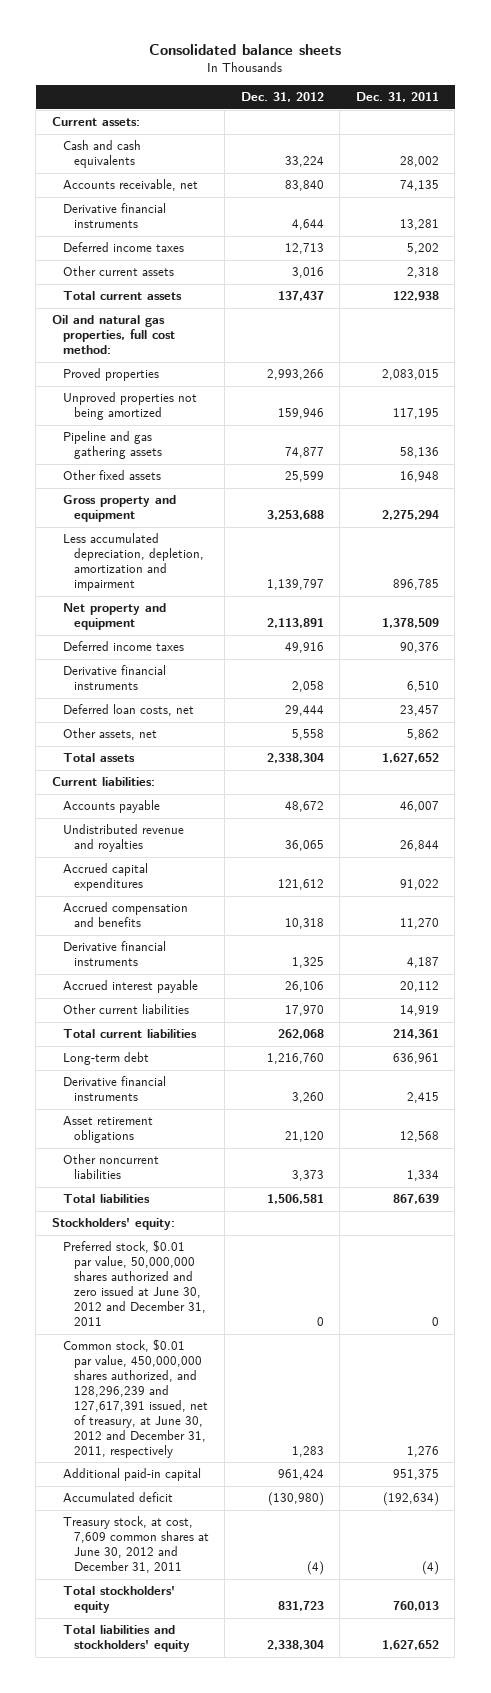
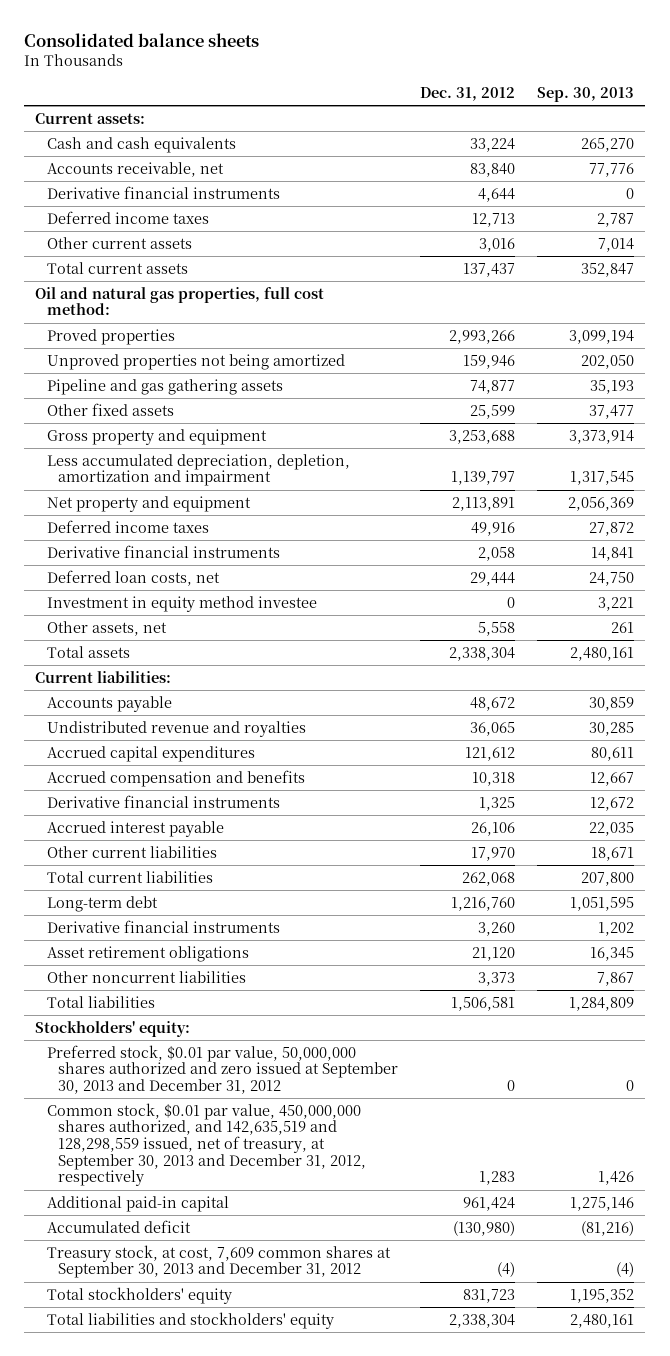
- | Dec. 31, 2012 | Dec. 31, 2011
+ | Dec. 31, 2012 | Sep. 30, 2013
+ Investment in equity method investee | 0 | 3,221
- Preferred stock, $0.01 par value, 50,000,000 shares authorized and zero issued at June 30, 2012 and December 31, 2011 | 0 | 0
- Common stock, $0.01 par value, 450,000,000 shares authorized, and 128,296,239 and 127,617,391 issued, net of treasury, at June 30, 2012 and December 31, 2011, respectively | 1,283 | 1,276
+ Preferred stock, $0.01 par value, 50,000,000 shares authorized and zero issued at September 30, 2013 and December 31, 2012 | 0 | 0
+ Common stock, $0.01 par value, 450,000,000 shares authorized, and 142,635,519 and 128,298,559 issued, net of treasury, at September 30, 2013 and December 31, 2012, respectively | 1,283 | 1,426
- Treasury stock, at cost, 7,609 common shares at June 30, 2012 and December 31, 2011 | (4) | (4)
+ Treasury stock, at cost, 7,609 common shares at September 30, 2013 and December 31, 2012 | (4) | (4)

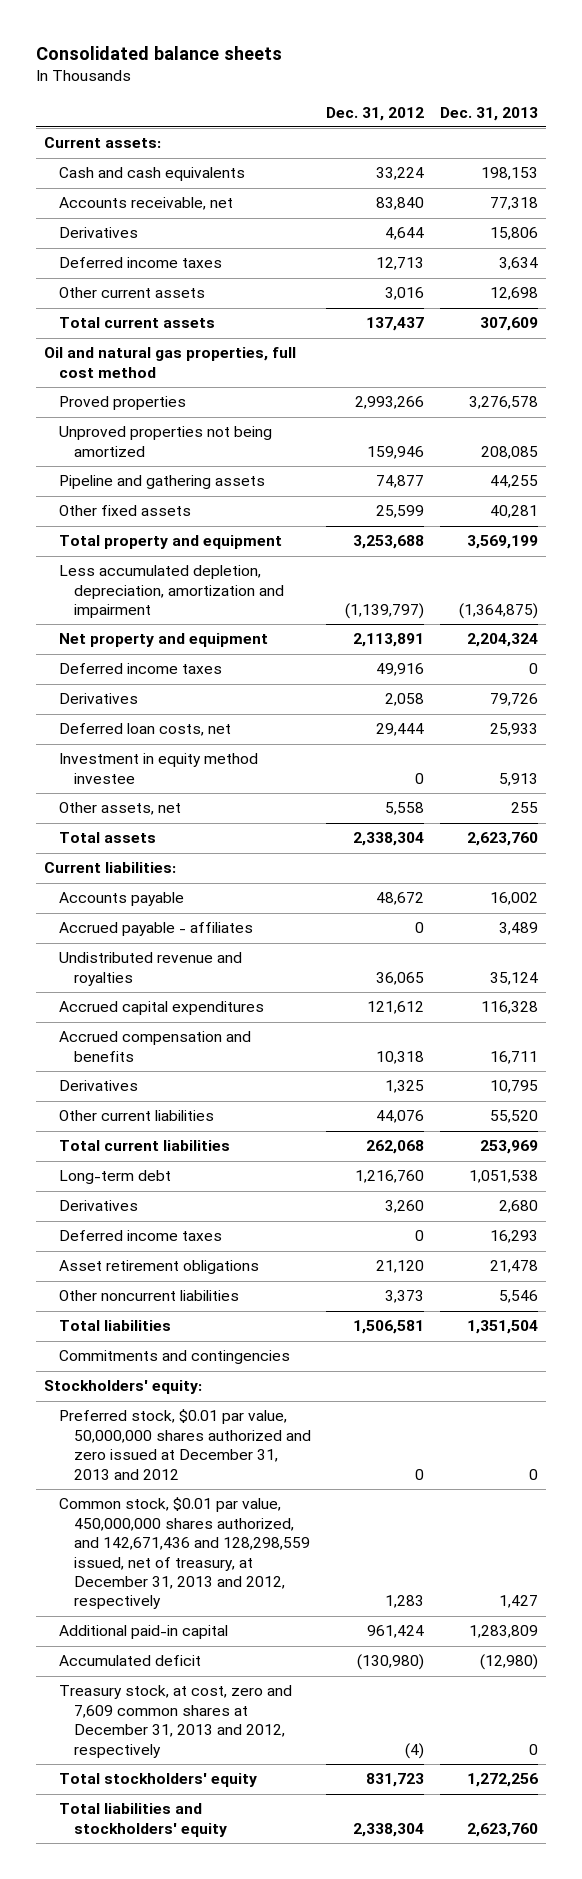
- | Dec. 31, 2012 | Sep. 30, 2013
+ | Dec. 31, 2012 | Dec. 31, 2013
- Derivative financial instruments | 4,644 | 0
+ Derivatives | 4,644 | 15,806
- Oil and natural gas properties, full cost method:
+ Oil and natural gas properties, full cost method
- Pipeline and gas gathering assets | 74,877 | 35,193
+ Pipeline and gathering assets | 74,877 | 44,255
- Gross property and equipment | 3,253,688 | 3,373,914
- Less accumulated depreciation, depletion, amortization and impairment | 1,139,797 | 1,317,545
+ Total property and equipment | 3,253,688 | 3,569,199
+ Less accumulated depletion, depreciation, amortization and impairment | (1,139,797) | (1,364,875)
- Derivative financial instruments | 2,058 | 14,841
+ Derivatives | 2,058 | 79,726
+ Accrued payable - affiliates | 0 | 3,489
- Derivative financial instruments | 1,325 | 12,672
- Accrued interest payable | 26,106 | 22,035
- Other current liabilities | 17,970 | 18,671
+ Derivatives | 1,325 | 10,795
+ Other current liabilities | 44,076 | 55,520
- Derivative financial instruments | 3,260 | 1,202
+ Derivatives | 3,260 | 2,680
+ Deferred income taxes | 0 | 16,293
+ Commitments and contingencies
- Preferred stock, $0.01 par value, 50,000,000 shares authorized and zero issued at September 30, 2013 and December 31, 2012 | 0 | 0
- Common stock, $0.01 par value, 450,000,000 shares authorized, and 142,635,519 and 128,298,559 issued, net of treasury, at September 30, 2013 and December 31, 2012, respectively | 1,283 | 1,426
+ Preferred stock, $0.01 par value, 50,000,000 shares authorized and zero issued at December 31, 2013 and 2012 | 0 | 0
+ Common stock, $0.01 par value, 450,000,000 shares authorized, and 142,671,436 and 128,298,559 issued, net of treasury, at December 31, 2013 and 2012, respectively | 1,283 | 1,427
- Treasury stock, at cost, 7,609 common shares at September 30, 2013 and December 31, 2012 | (4) | (4)
+ Treasury stock, at cost, zero and 7,609 common shares at December 31, 2013 and 2012, respectively | (4) | 0

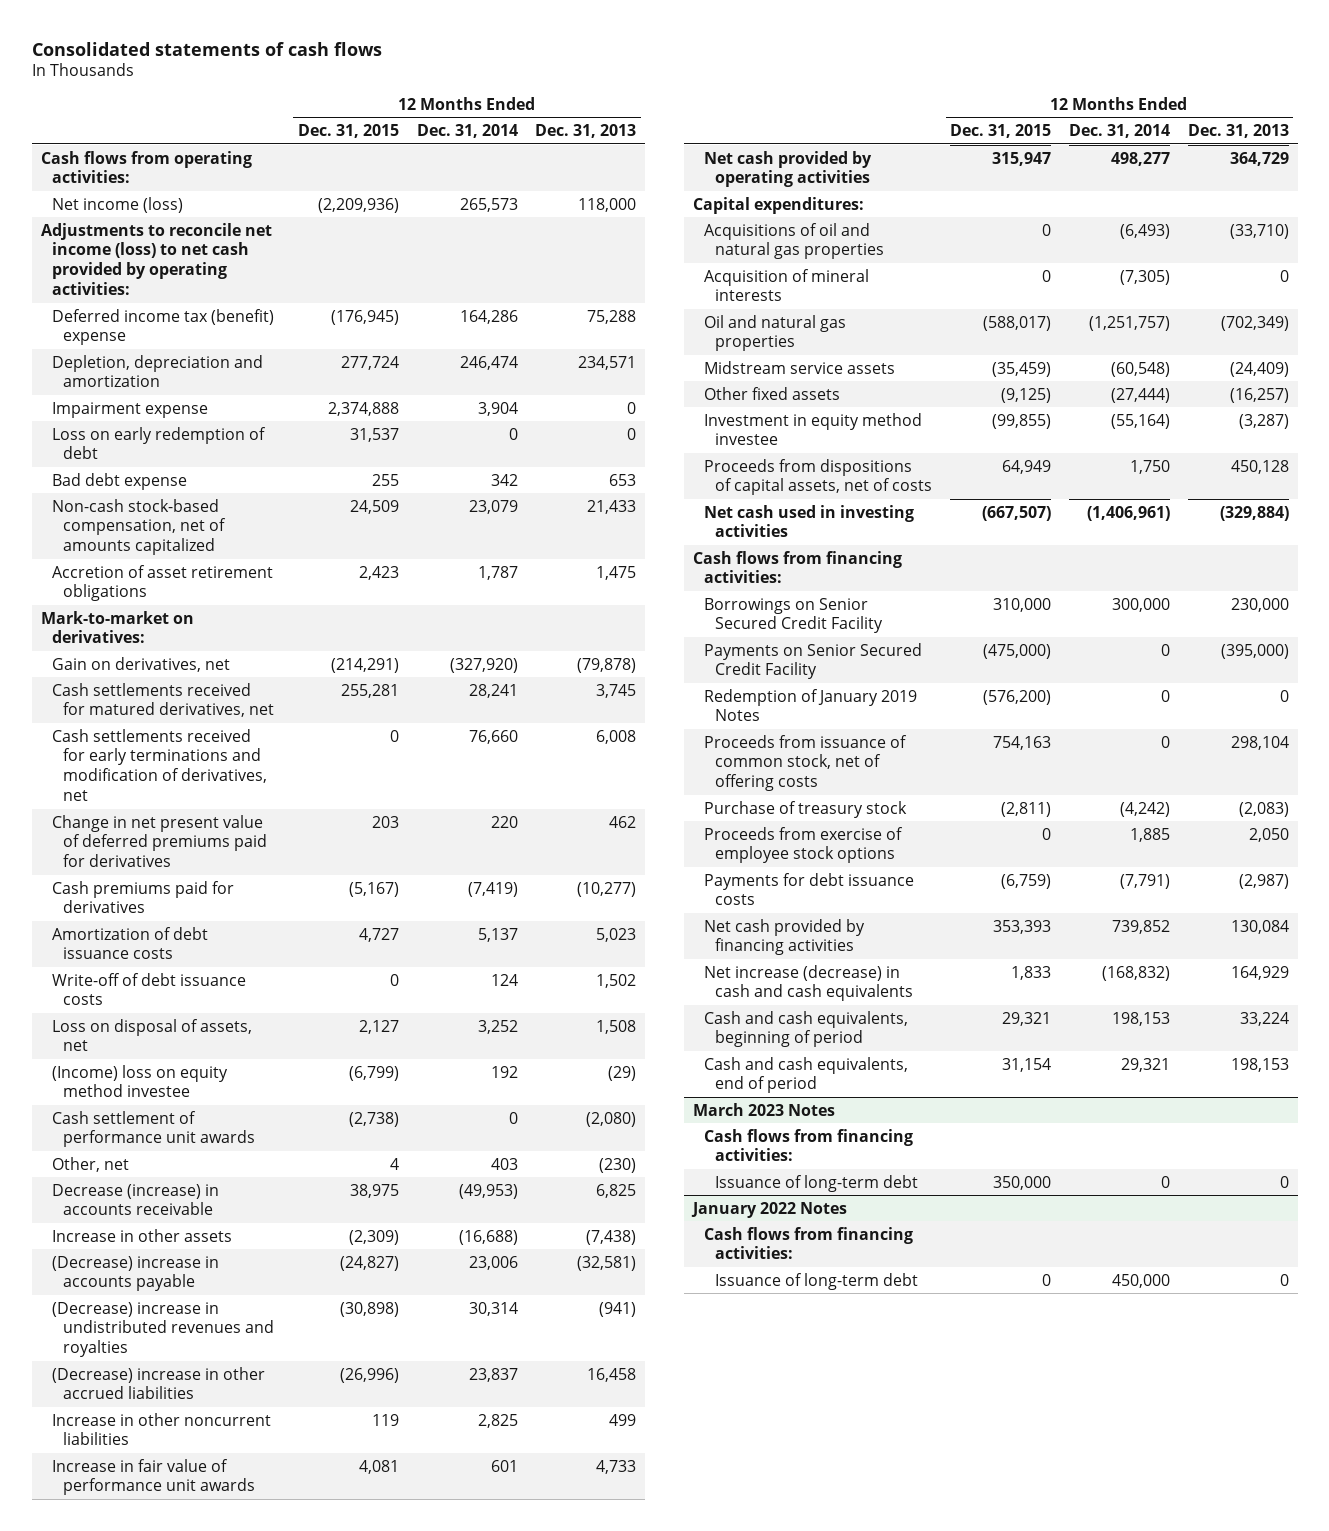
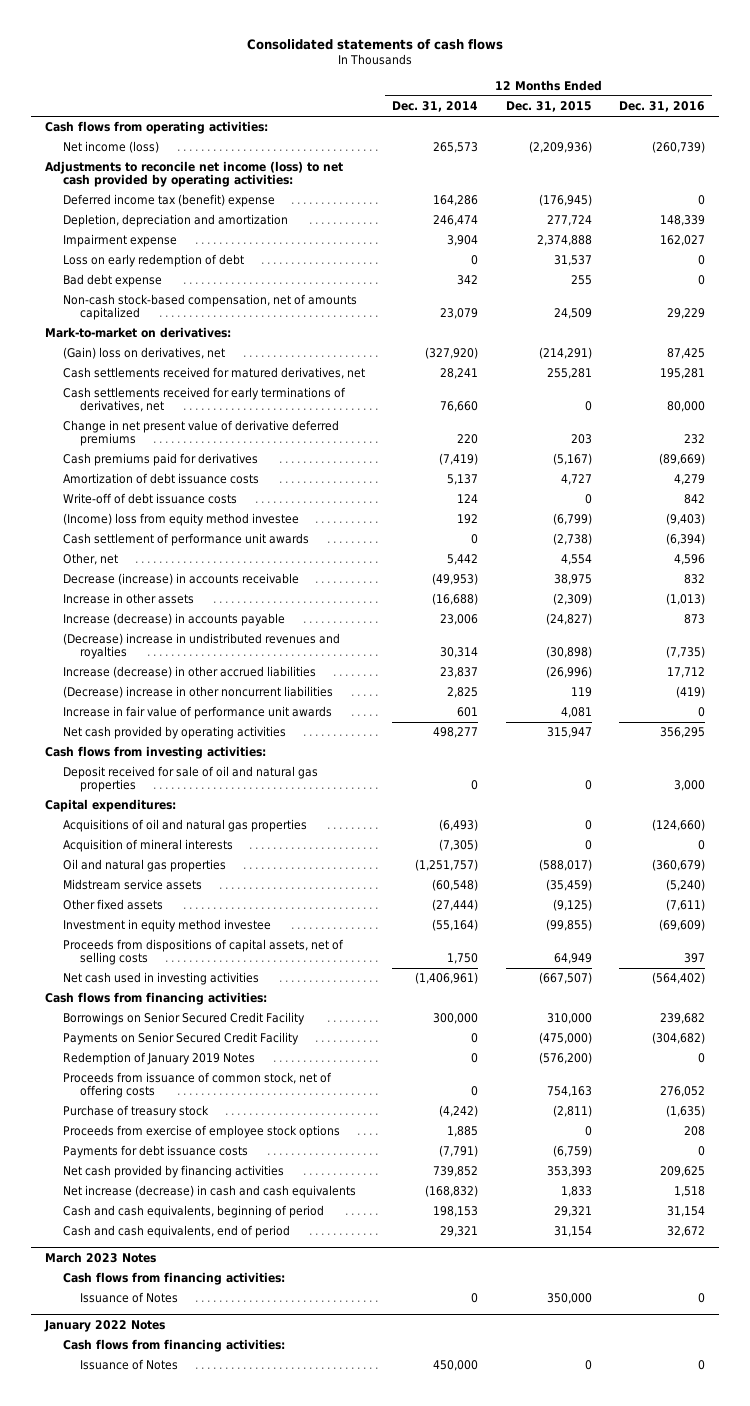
- | 12 Months Ended Dec. 31, 2015 | 12 Months Ended Dec. 31, 2014 | 12 Months Ended Dec. 31, 2013
+ | 12 Months Ended Dec. 31, 2014 | 12 Months Ended Dec. 31, 2015 | 12 Months Ended Dec. 31, 2016
- Accretion of asset retirement obligations | 2,423 | 1,787 | 1,475
- Gain on derivatives, net | (214,291) | (327,920) | (79,878)
+ (Gain) loss on derivatives, net | (327,920) | (214,291) | 87,425
- Cash settlements received for early terminations and modification of derivatives, net | 0 | 76,660 | 6,008
- Change in net present value of deferred premiums paid for derivatives | 203 | 220 | 462
+ Cash settlements received for early terminations of derivatives, net | 76,660 | 0 | 80,000
+ Change in net present value of derivative deferred premiums | 220 | 203 | 232
- Loss on disposal of assets, net | 2,127 | 3,252 | 1,508
- (Income) loss on equity method investee | (6,799) | 192 | (29)
+ (Income) loss from equity method investee | 192 | (6,799) | (9,403)
- Other, net | 4 | 403 | (230)
+ Other, net | 5,442 | 4,554 | 4,596
- (Decrease) increase in accounts payable | (24,827) | 23,006 | (32,581)
+ Increase (decrease) in accounts payable | 23,006 | (24,827) | 873
- (Decrease) increase in other accrued liabilities | (26,996) | 23,837 | 16,458
- Increase in other noncurrent liabilities | 119 | 2,825 | 499
+ Increase (decrease) in other accrued liabilities | 23,837 | (26,996) | 17,712
+ (Decrease) increase in other noncurrent liabilities | 2,825 | 119 | (419)
+ Cash flows from investing activities:
+ Deposit received for sale of oil and natural gas properties | 0 | 0 | 3,000
- Proceeds from dispositions of capital assets, net of costs | 64,949 | 1,750 | 450,128
+ Proceeds from dispositions of capital assets, net of selling costs | 1,750 | 64,949 | 397
@ March 2023 Notes
- Issuance of long-term debt | 350,000 | 0 | 0
+ Issuance of Notes | 0 | 350,000 | 0
@ January 2022 Notes
- Issuance of long-term debt | 0 | 450,000 | 0
+ Issuance of Notes | 450,000 | 0 | 0

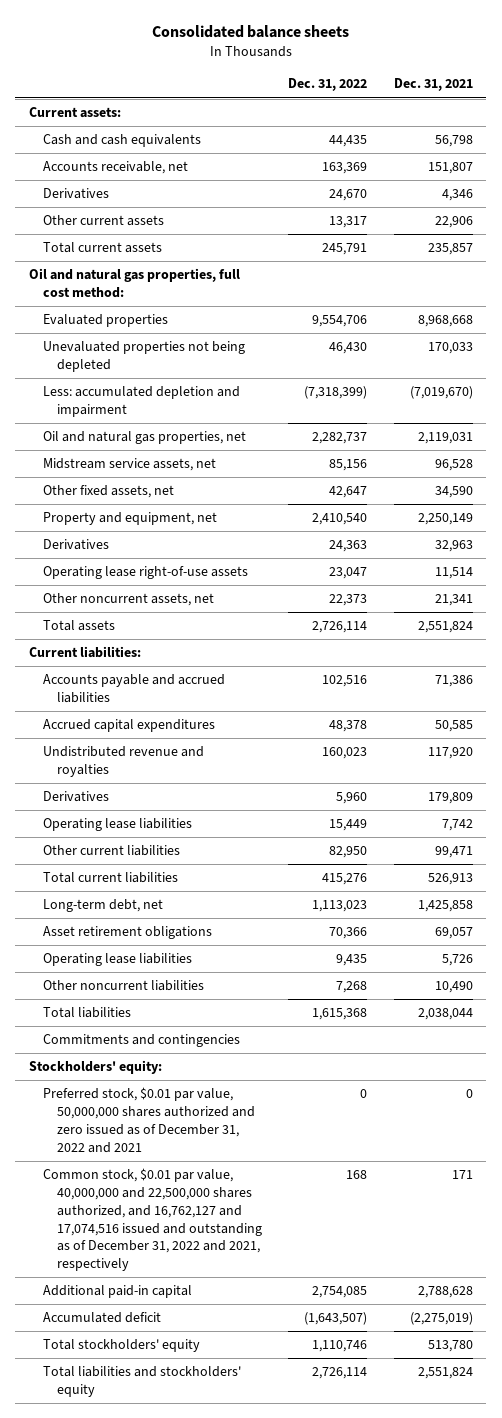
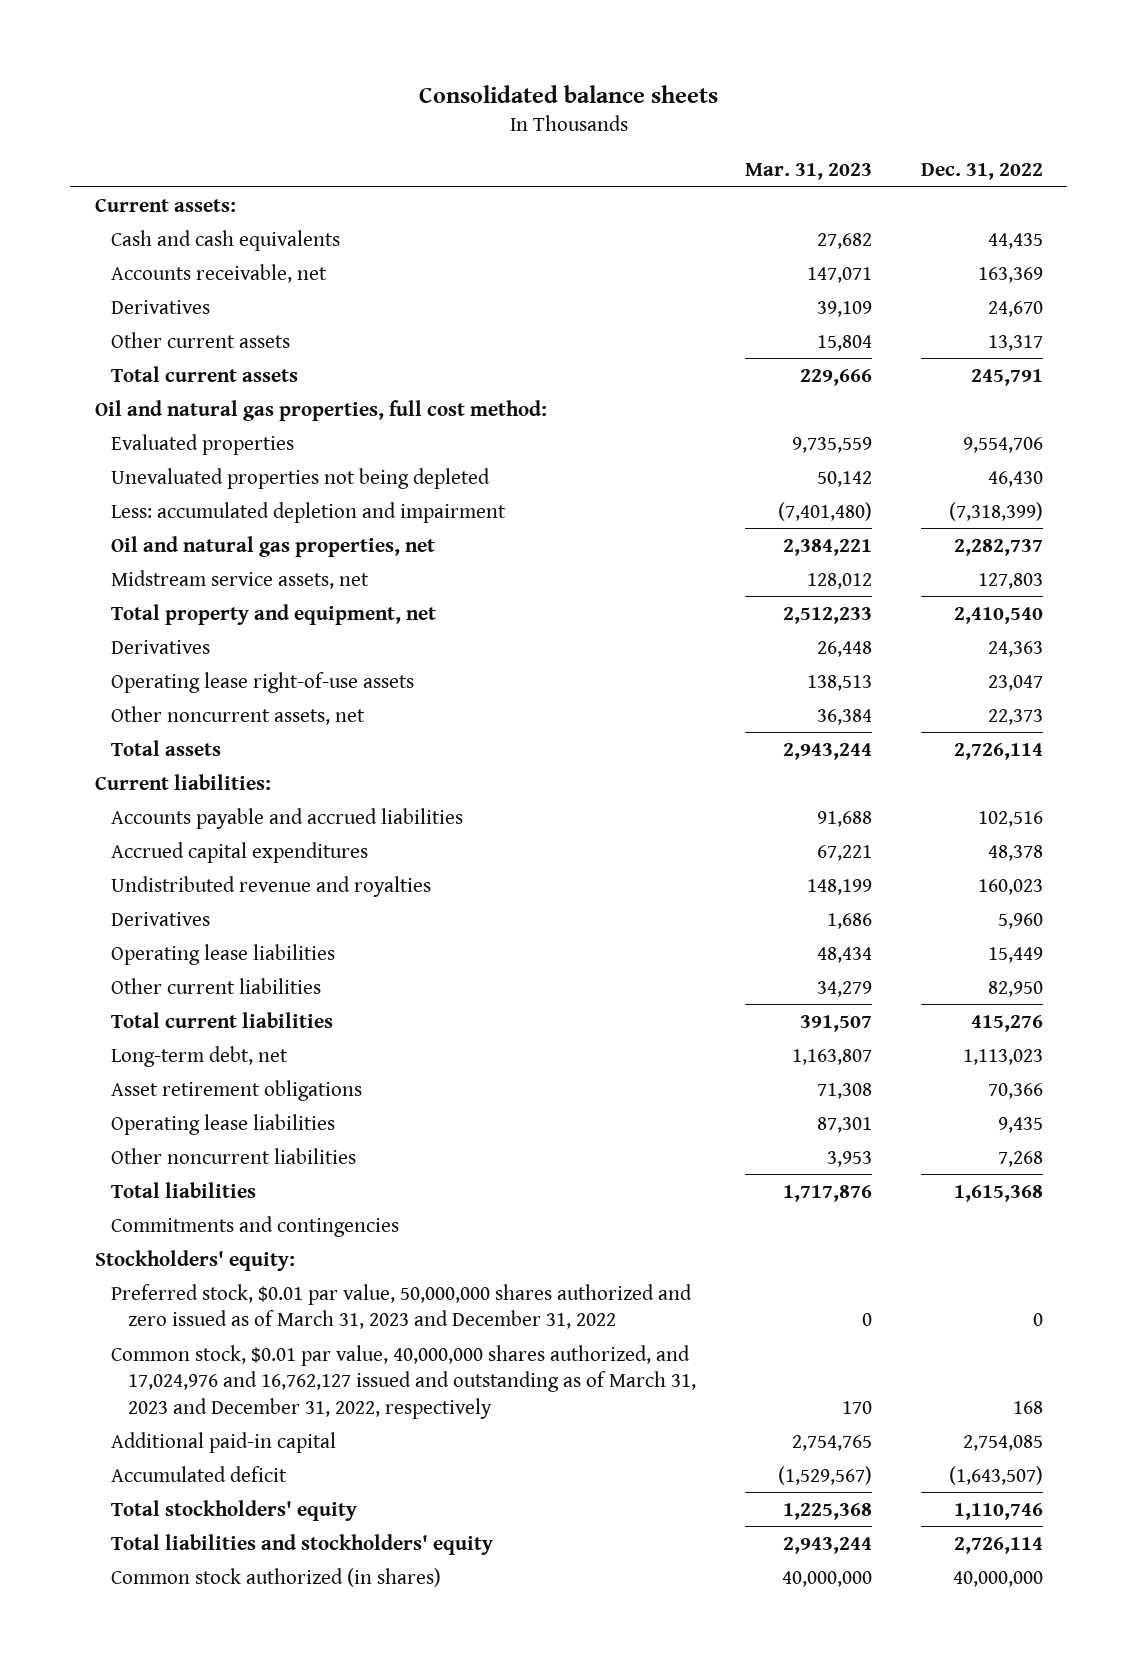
- | Dec. 31, 2022 | Dec. 31, 2021
+ | Mar. 31, 2023 | Dec. 31, 2022
- Midstream service assets, net | 85,156 | 96,528
- Other fixed assets, net | 42,647 | 34,590
- Property and equipment, net | 2,410,540 | 2,250,149
+ Midstream service assets, net | 128,012 | 127,803
+ Total property and equipment, net | 2,512,233 | 2,410,540
- Preferred stock, $0.01 par value, 50,000,000 shares authorized and zero issued as of December 31, 2022 and 2021 | 0 | 0
- Common stock, $0.01 par value, 40,000,000 and 22,500,000 shares authorized, and 16,762,127 and 17,074,516 issued and outstanding as of December 31, 2022 and 2021, respectively | 168 | 171
+ Preferred stock, $0.01 par value, 50,000,000 shares authorized and zero issued as of March 31, 2023 and December 31, 2022 | 0 | 0
+ Common stock, $0.01 par value, 40,000,000 shares authorized, and 17,024,976 and 16,762,127 issued and outstanding as of March 31, 2023 and December 31, 2022, respectively | 170 | 168
+ Common stock authorized (in shares) | 40,000,000 | 40,000,000

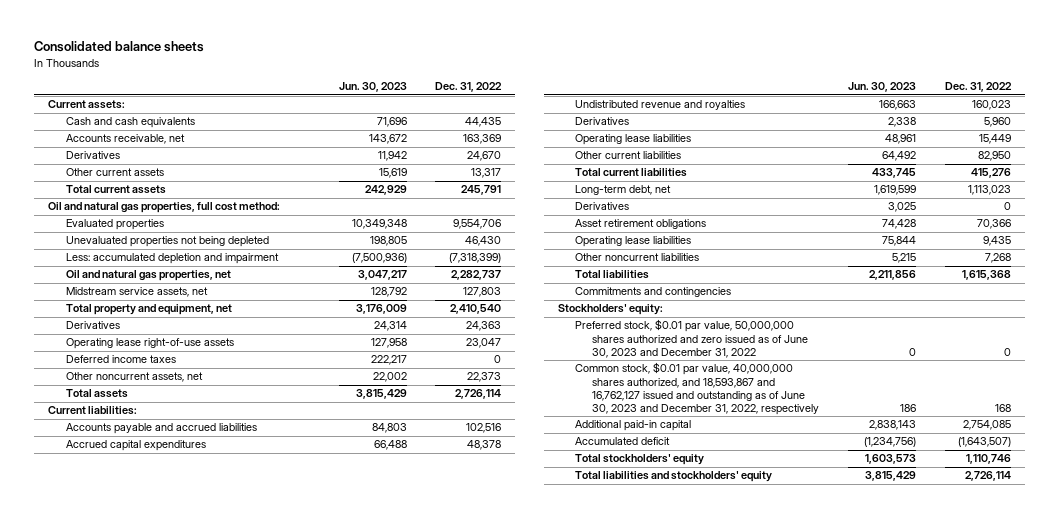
- | Mar. 31, 2023 | Dec. 31, 2022
+ | Jun. 30, 2023 | Dec. 31, 2022
+ Deferred income taxes | 222,217 | 0
+ Derivatives | 3,025 | 0
- Preferred stock, $0.01 par value, 50,000,000 shares authorized and zero issued as of March 31, 2023 and December 31, 2022 | 0 | 0
- Common stock, $0.01 par value, 40,000,000 shares authorized, and 17,024,976 and 16,762,127 issued and outstanding as of March 31, 2023 and December 31, 2022, respectively | 170 | 168
+ Preferred stock, $0.01 par value, 50,000,000 shares authorized and zero issued as of June 30, 2023 and December 31, 2022 | 0 | 0
+ Common stock, $0.01 par value, 40,000,000 shares authorized, and 18,593,867 and 16,762,127 issued and outstanding as of June 30, 2023 and December 31, 2022, respectively | 186 | 168
- Common stock authorized (in shares) | 40,000,000 | 40,000,000

